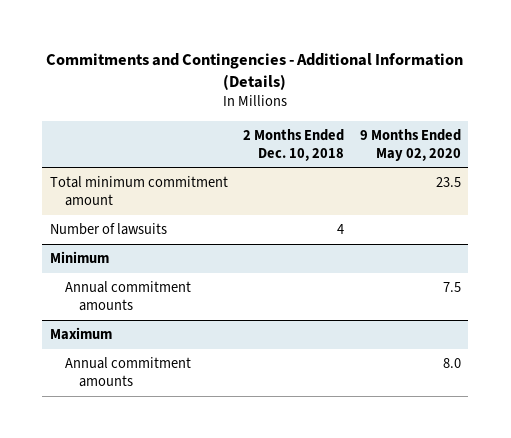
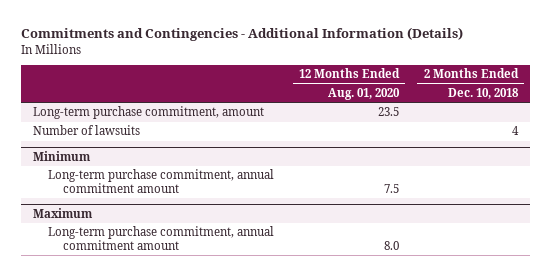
- | 2 Months Ended Dec. 10, 2018 | 9 Months Ended May 02, 2020
+ | 12 Months Ended Aug. 01, 2020 | 2 Months Ended Dec. 10, 2018
- Total minimum commitment amount | | 23.5
+ Long-term purchase commitment, amount | 23.5 |
@ Minimum
- Annual commitment amounts | | 7.5
+ Long-term purchase commitment, annual commitment amount | 7.5 |
@ Maximum
- Annual commitment amounts | | 8.0
+ Long-term purchase commitment, annual commitment amount | 8.0 |

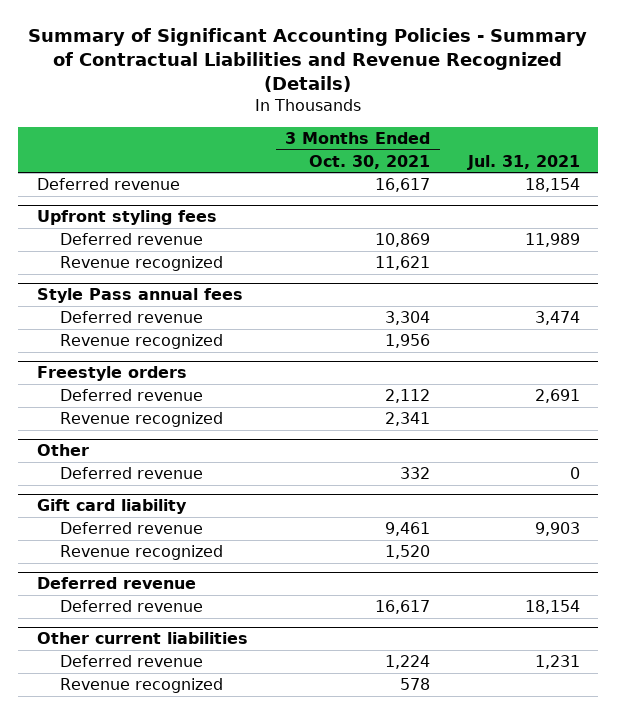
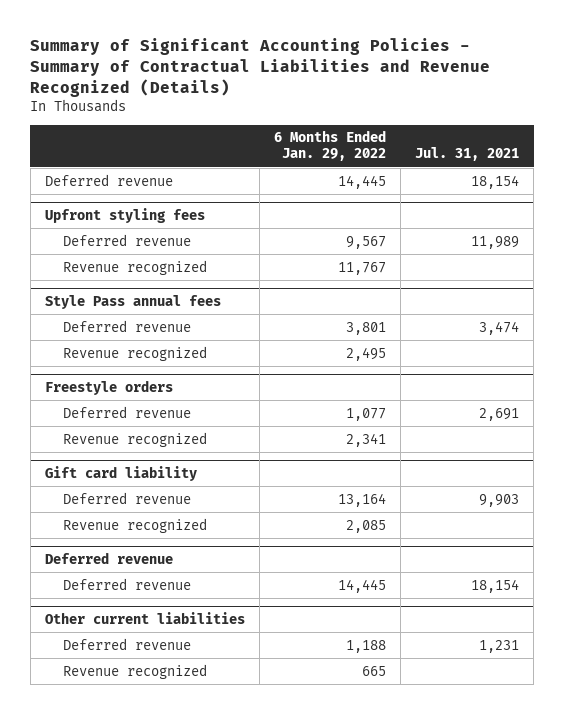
- | 3 Months Ended Oct. 30, 2021 | Jul. 31, 2021
+ | 6 Months Ended Jan. 29, 2022 | Jul. 31, 2021
- Other
- Deferred revenue | 332 | 0

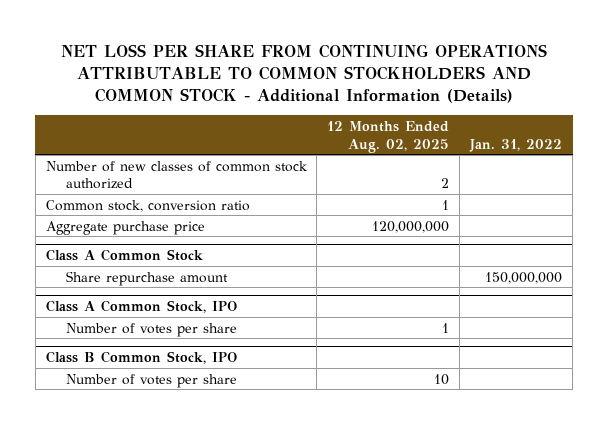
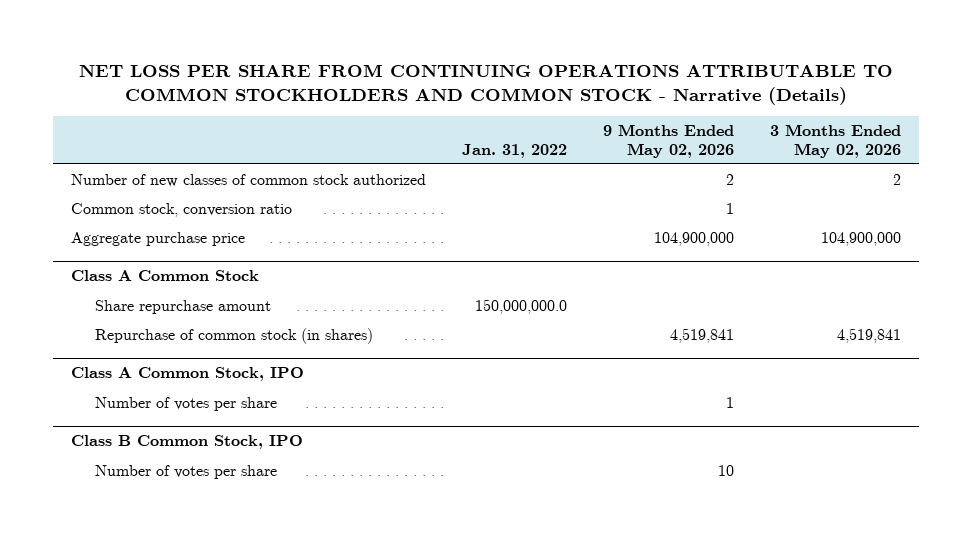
- NET LOSS PER SHARE FROM CONTINUING OPERATIONS ATTRIBUTABLE TO COMMON STOCKHOLDERS AND COMMON STOCK - Additional Information (Details)
+ NET LOSS PER SHARE FROM CONTINUING OPERATIONS ATTRIBUTABLE TO COMMON STOCKHOLDERS AND COMMON STOCK - Narrative (Details)
- | 12 Months Ended Aug. 02, 2025 | Jan. 31, 2022
+ | Jan. 31, 2022 | 9 Months Ended May 02, 2026 | 3 Months Ended May 02, 2026
@ Class A Common Stock
- Share repurchase amount | | 150,000,000
+ Share repurchase amount | 150,000,000.0 | |
+ Repurchase of common stock (in shares) | | 4,519,841 | 4,519,841

